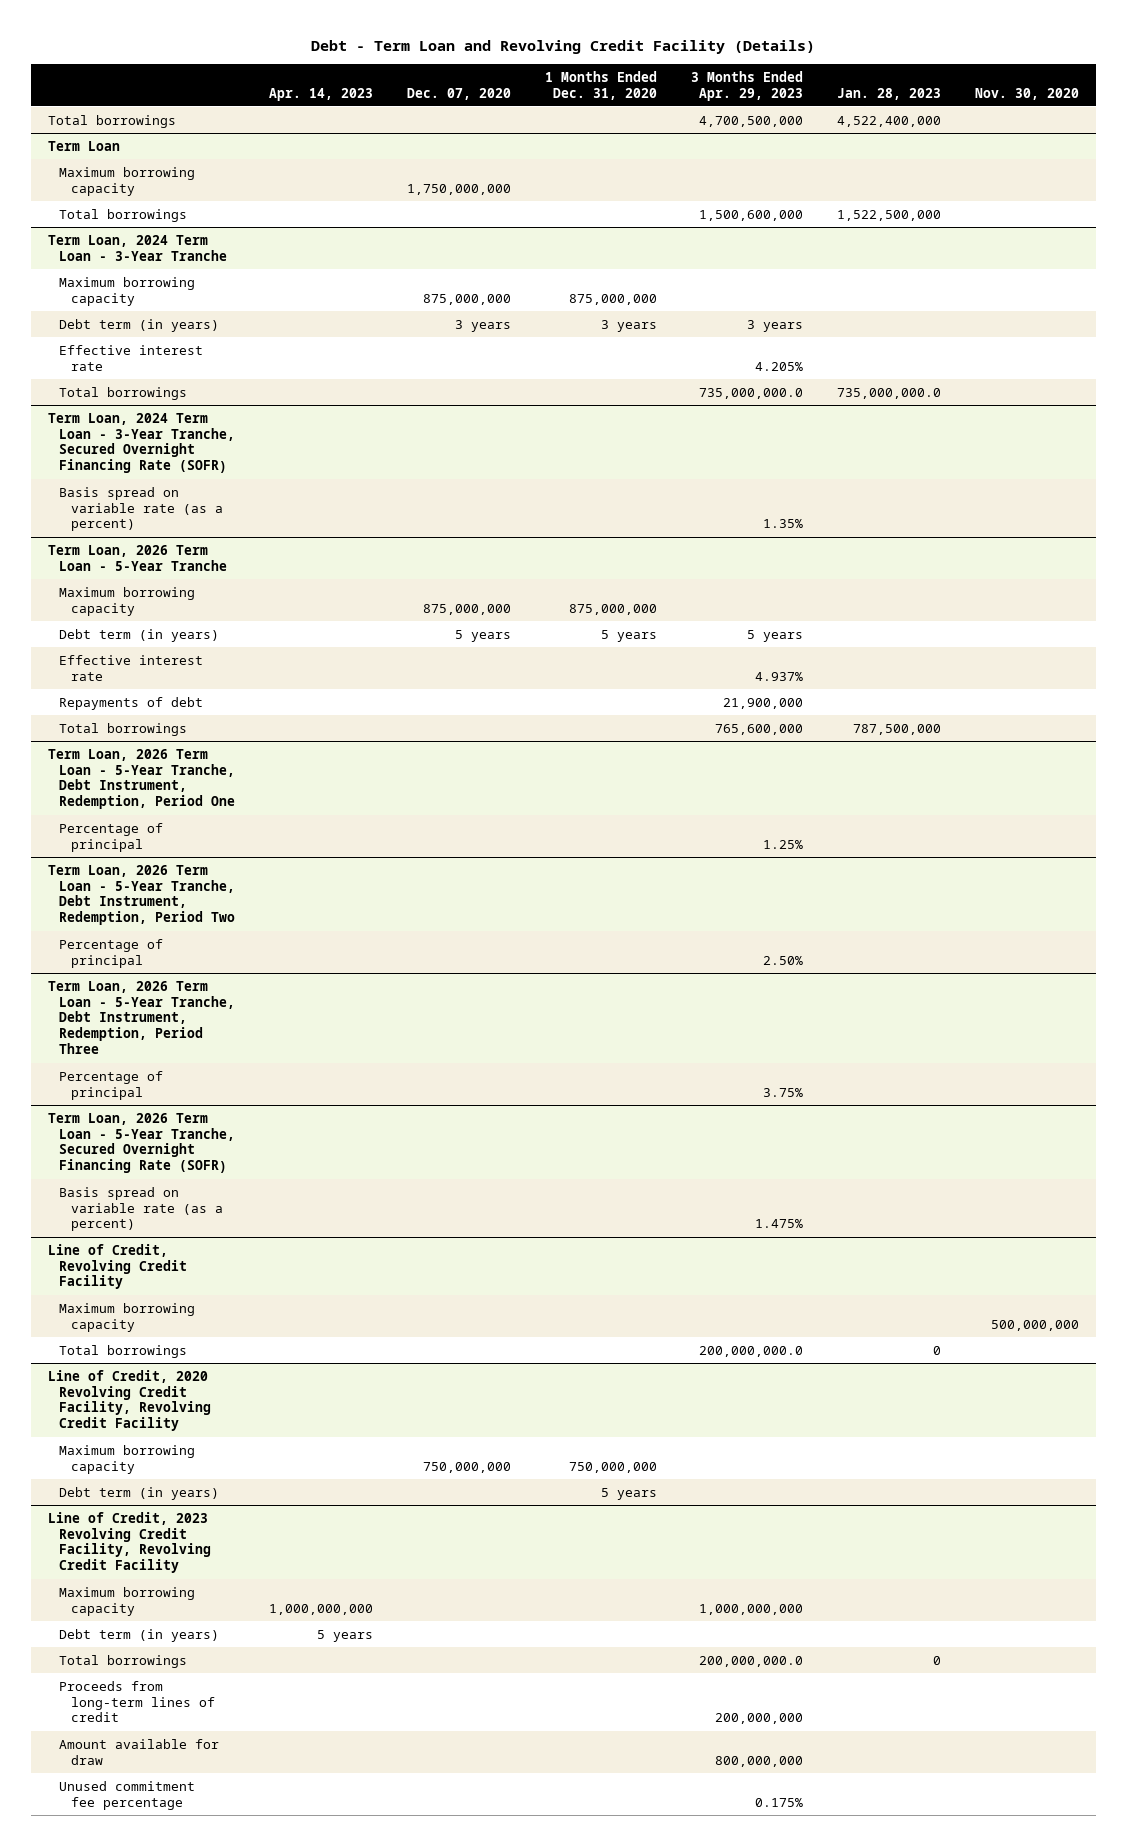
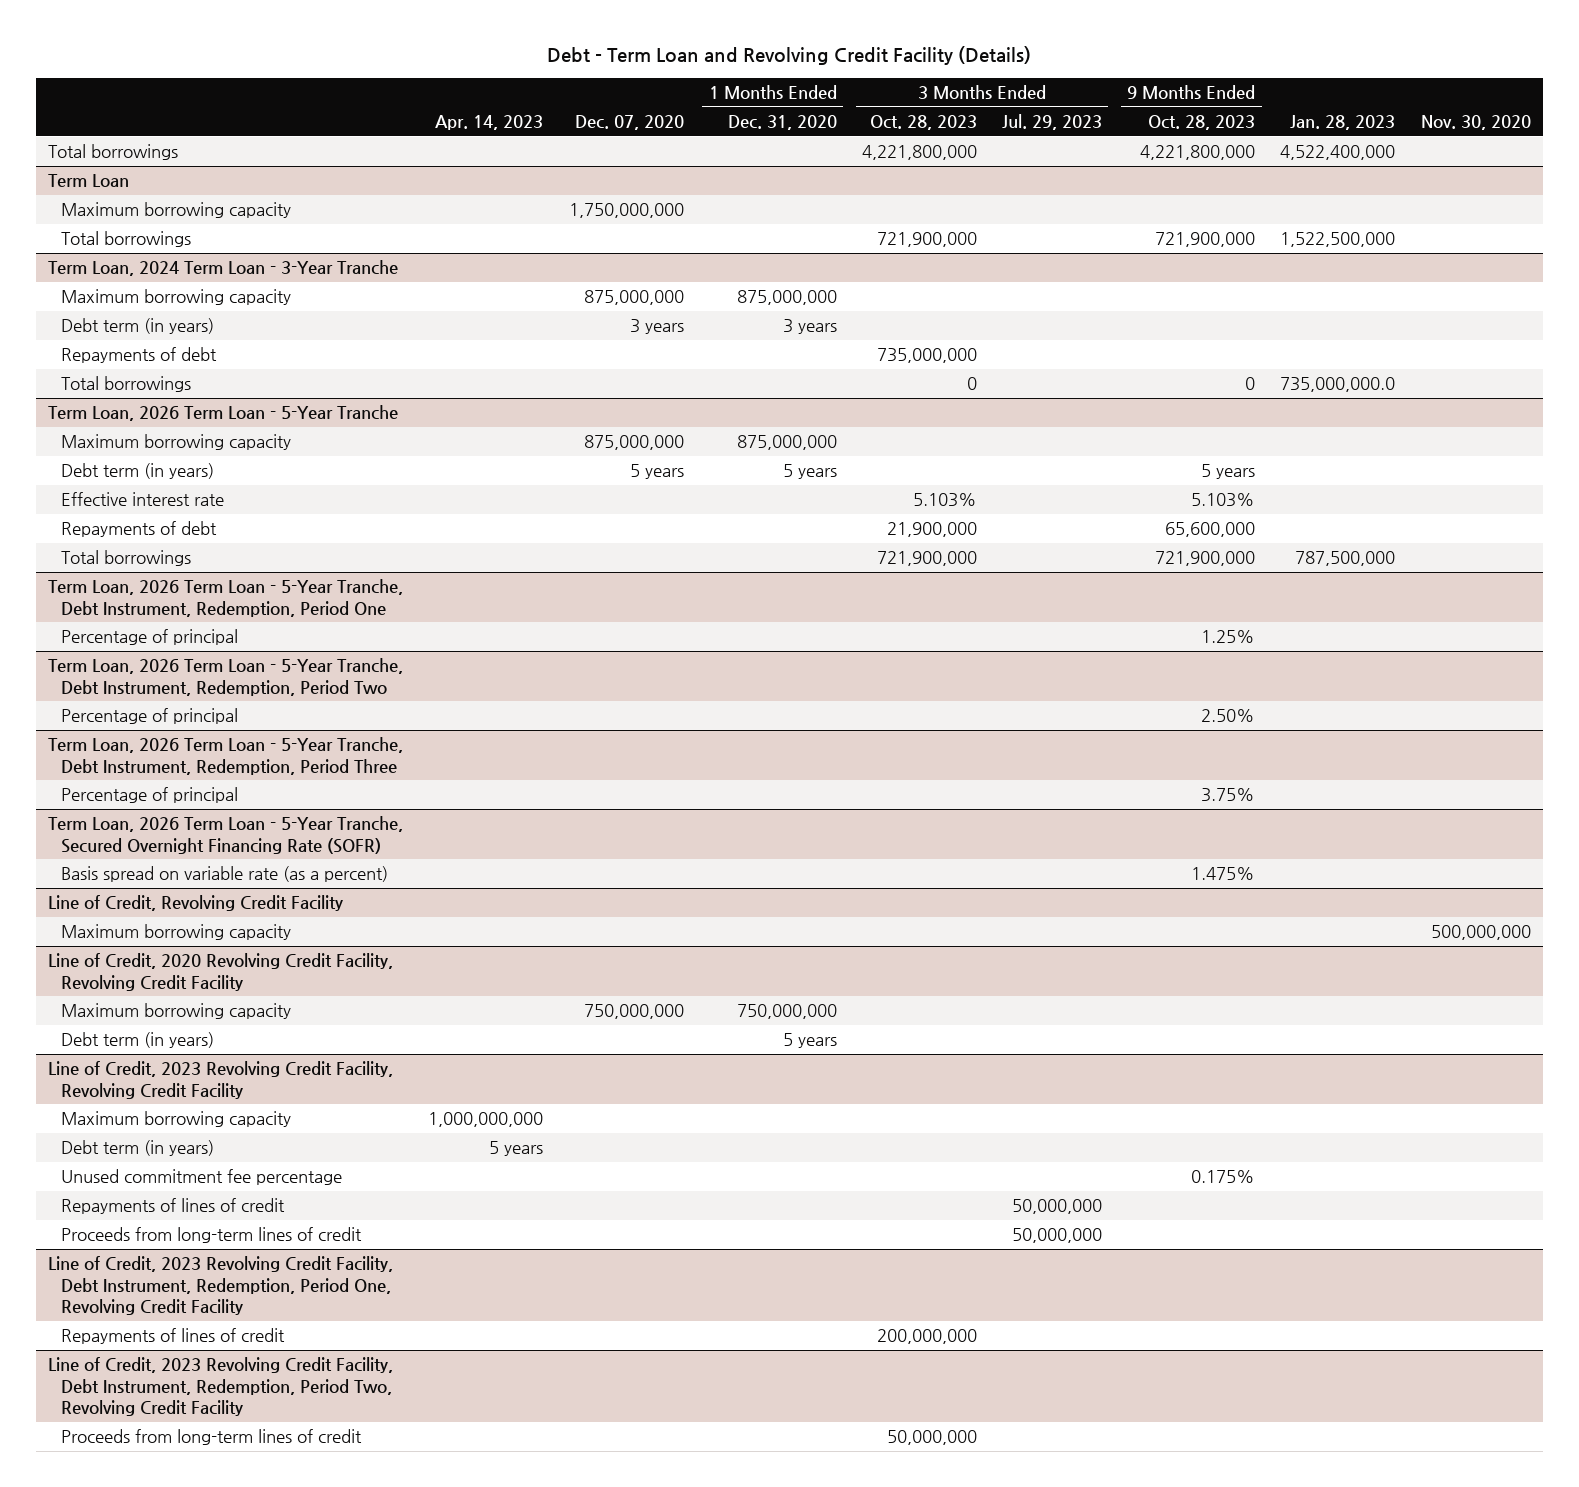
- | Apr. 14, 2023 | Dec. 07, 2020 | 1 Months Ended Dec. 31, 2020 | 3 Months Ended Apr. 29, 2023 | Jan. 28, 2023 | Nov. 30, 2020
+ | Apr. 14, 2023 | Dec. 07, 2020 | 1 Months Ended Dec. 31, 2020 | 3 Months Ended Oct. 28, 2023 | 3 Months Ended Jul. 29, 2023 | 9 Months Ended Oct. 28, 2023 | Jan. 28, 2023 | Nov. 30, 2020
@ Term Loan, 2024 Term Loan - 3-Year Tranche
- Effective interest rate | | | | 4.205% | |
+ Repayments of debt | | | | 735,000,000 | | | |
- Term Loan, 2024 Term Loan - 3-Year Tranche, Secured Overnight Financing Rate (SOFR)
- Basis spread on variable rate (as a percent) | | | | 1.35% | |
@ Line of Credit, Revolving Credit Facility
- Total borrowings | | | | 200,000,000.0 | 0 |
@ Line of Credit, 2023 Revolving Credit Facility, Revolving Credit Facility
- Total borrowings | | | | 200,000,000.0 | 0 |
- Amount available for draw | | | | 800,000,000 | |
+ Repayments of lines of credit | | | | | 50,000,000 | | |
moved down: Proceeds from long-term lines of credit | | | | | 50,000,000 | | |
+ Line of Credit, 2023 Revolving Credit Facility, Debt Instrument, Redemption, Period One, Revolving Credit Facility
+ Repayments of lines of credit | | | | 200,000,000 | | | |
+ Line of Credit, 2023 Revolving Credit Facility, Debt Instrument, Redemption, Period Two, Revolving Credit Facility
+ Proceeds from long-term lines of credit | | | | 50,000,000 | | | |

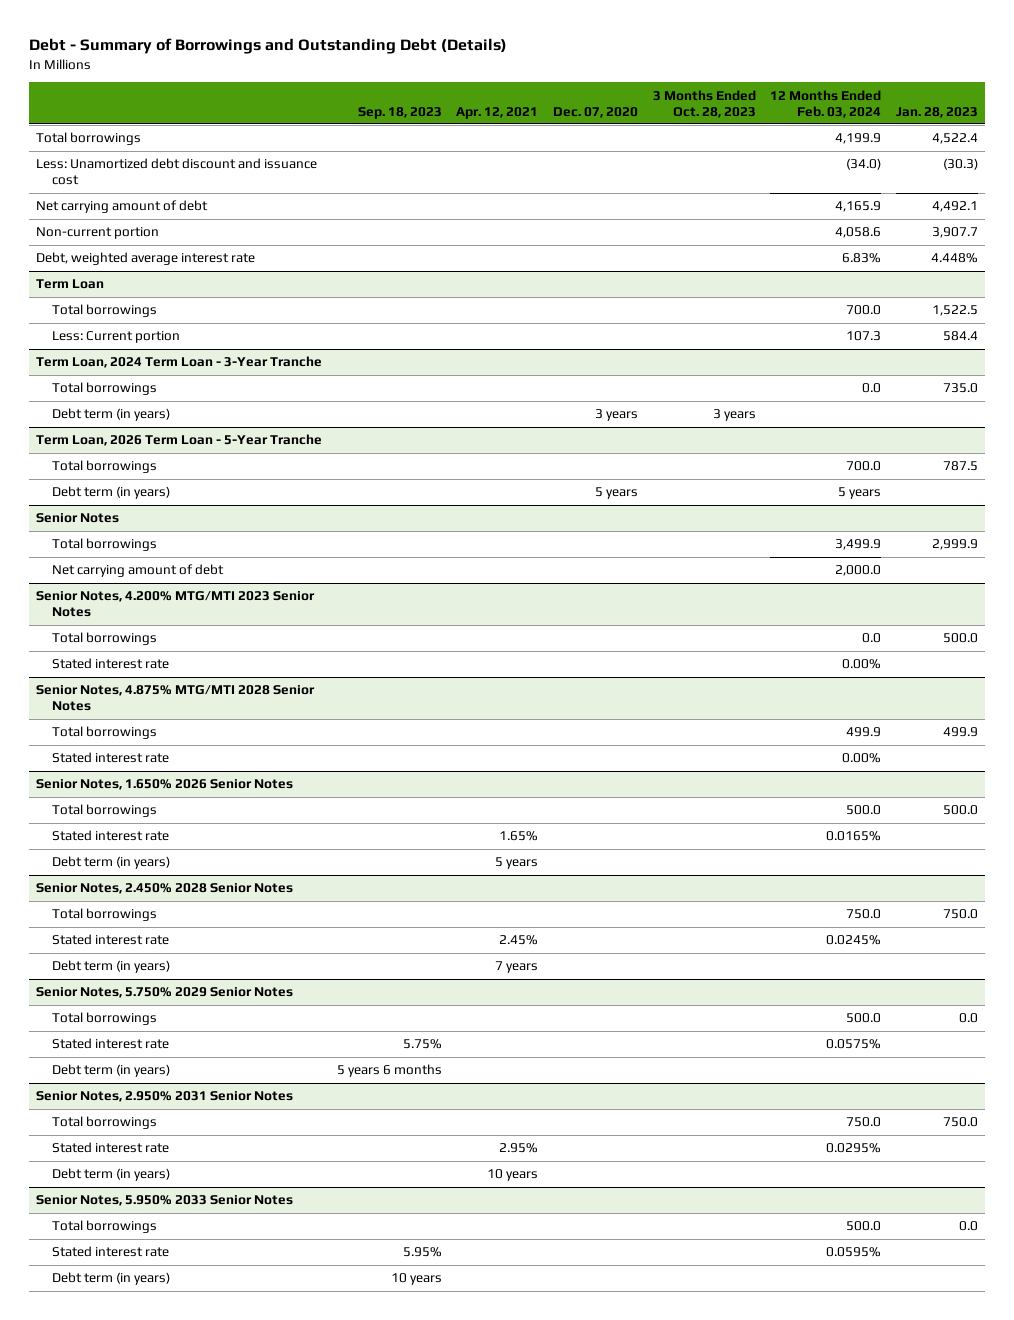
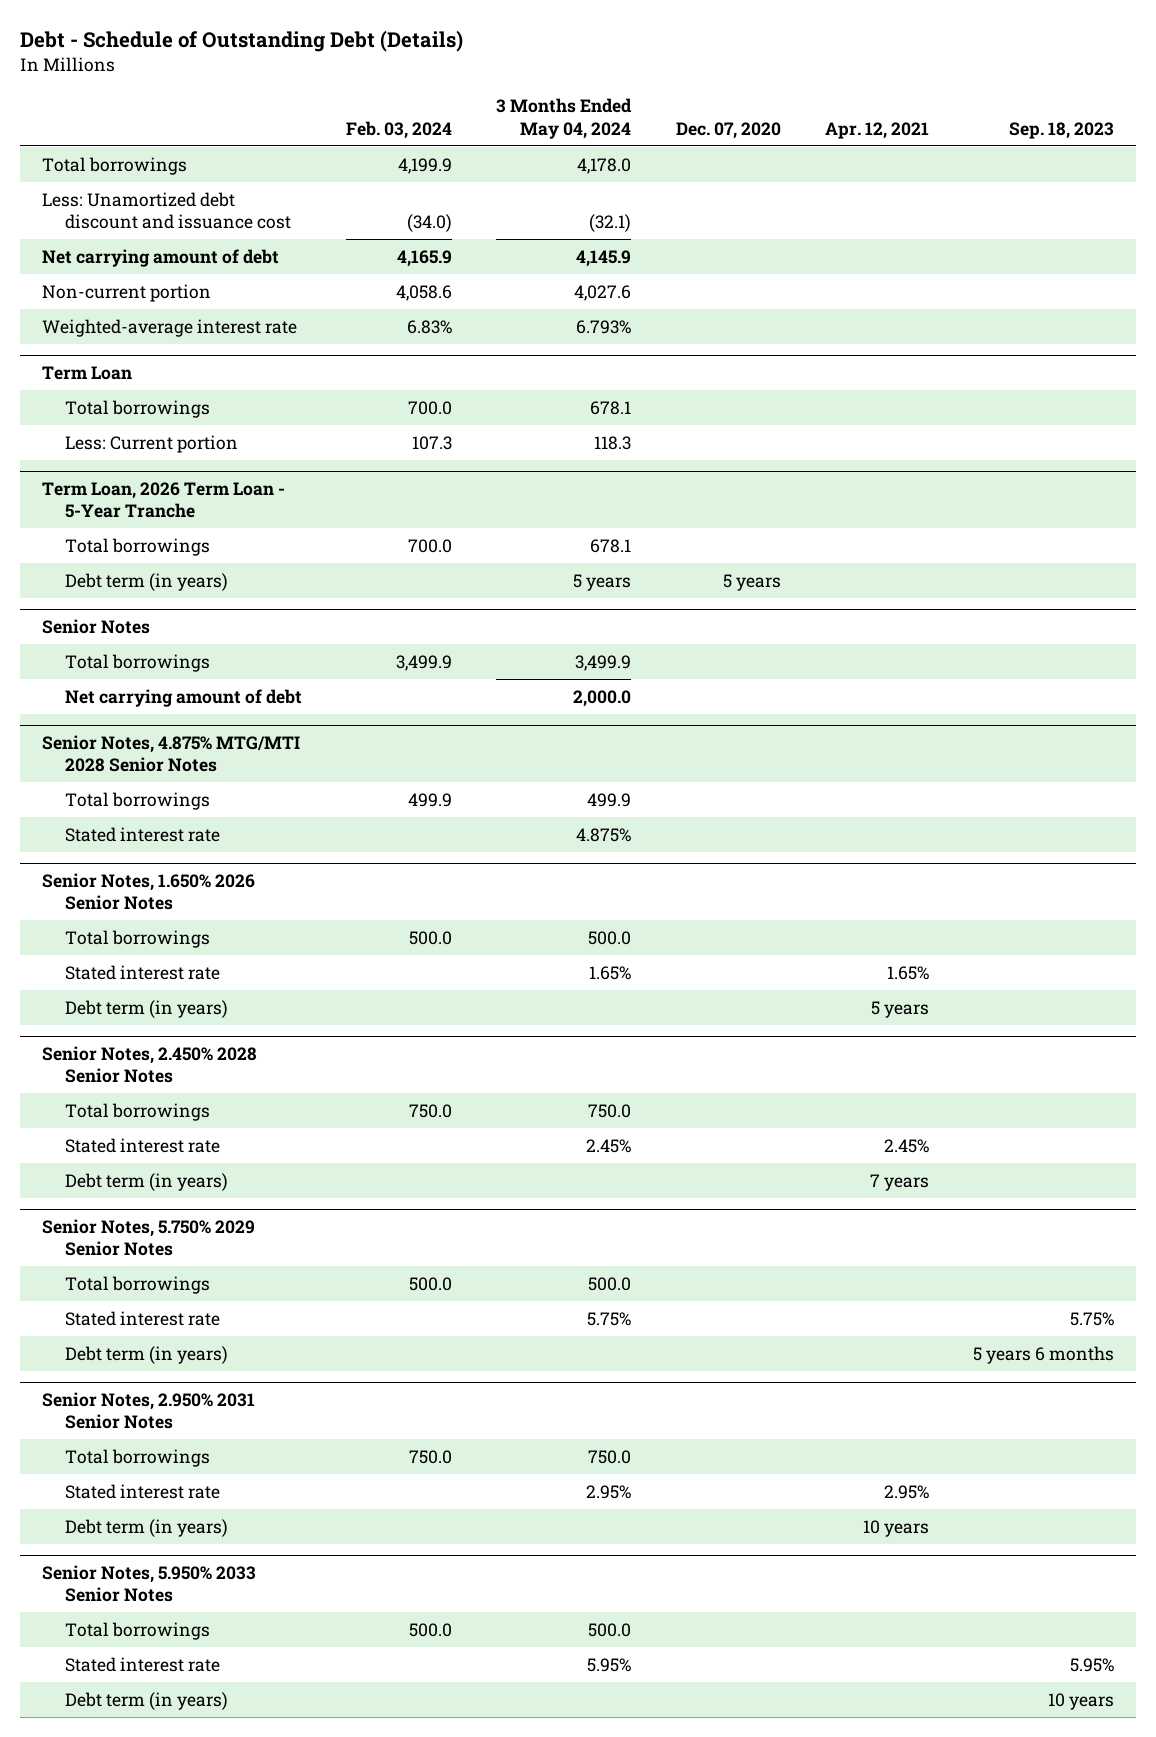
- Debt - Summary of Borrowings and Outstanding Debt (Details)
+ Debt - Schedule of Outstanding Debt (Details)
- | Sep. 18, 2023 | Apr. 12, 2021 | Dec. 07, 2020 | 3 Months Ended Oct. 28, 2023 | 12 Months Ended Feb. 03, 2024 | Jan. 28, 2023
+ | Feb. 03, 2024 | 3 Months Ended May 04, 2024 | Dec. 07, 2020 | Apr. 12, 2021 | Sep. 18, 2023
- Debt, weighted average interest rate | | | | | 6.83% | 4.448%
+ Weighted-average interest rate | 6.83% | 6.793% | | |
- Term Loan, 2024 Term Loan - 3-Year Tranche
- Total borrowings | | | | | 0.0 | 735.0
- Debt term (in years) | | | 3 years | 3 years | |
- Senior Notes, 4.200% MTG/MTI 2023 Senior Notes
- Total borrowings | | | | | 0.0 | 500.0
- Stated interest rate | | | | | 0.00% |

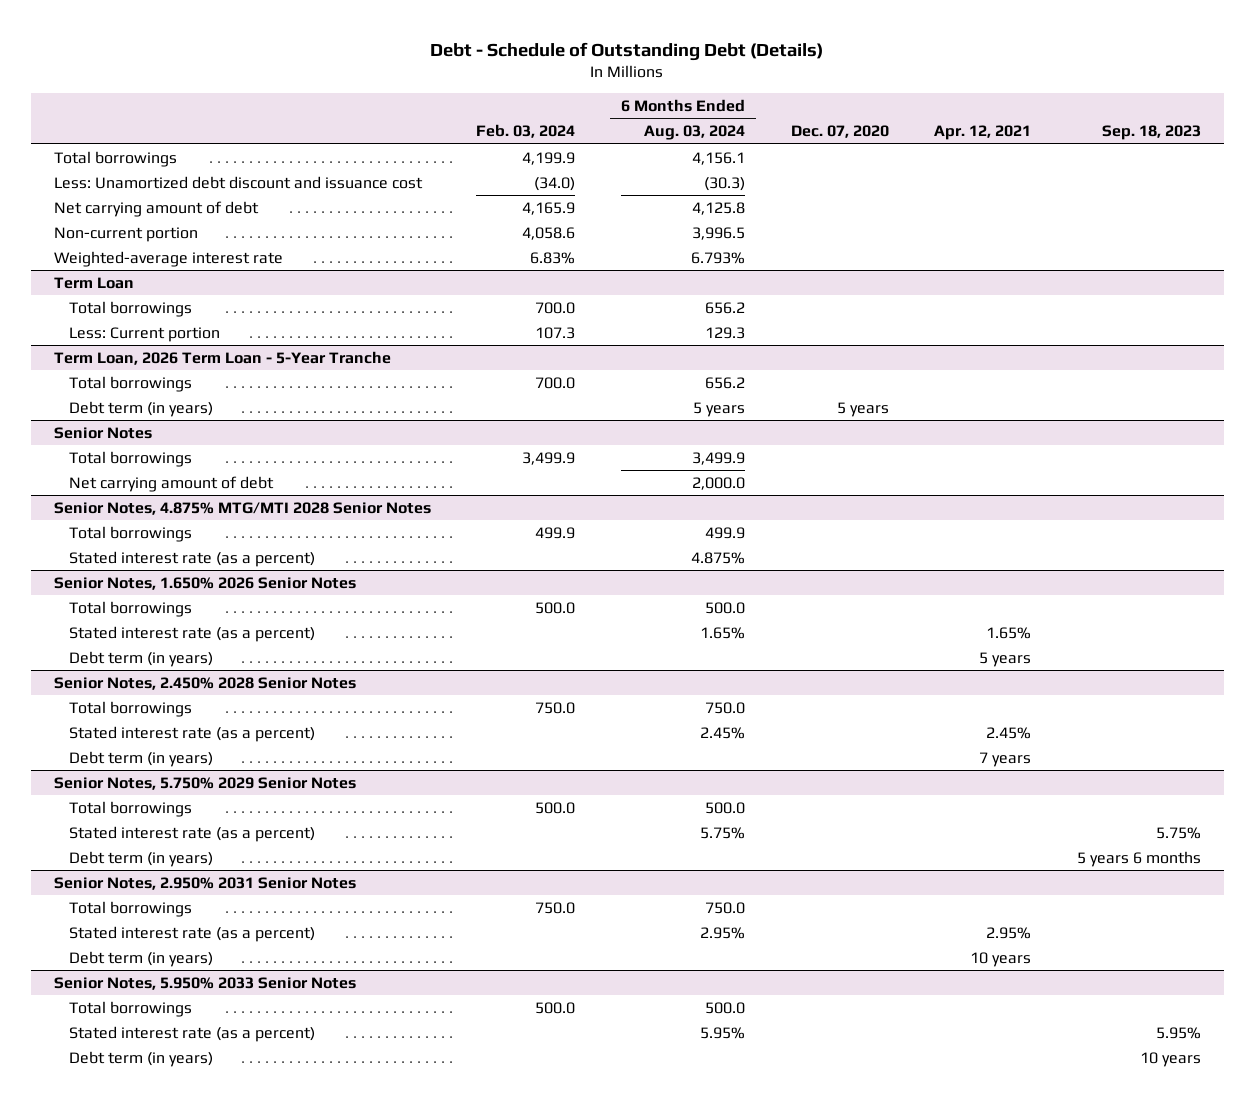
- | Feb. 03, 2024 | 3 Months Ended May 04, 2024 | Dec. 07, 2020 | Apr. 12, 2021 | Sep. 18, 2023
+ | Feb. 03, 2024 | 6 Months Ended Aug. 03, 2024 | Dec. 07, 2020 | Apr. 12, 2021 | Sep. 18, 2023
@ Senior Notes, 4.875% MTG/MTI 2028 Senior Notes
- Stated interest rate | | 4.875% | | |
+ Stated interest rate (as a percent) | | 4.875% | | |
@ Senior Notes, 1.650% 2026 Senior Notes
- Stated interest rate | | 1.65% | | 1.65% |
+ Stated interest rate (as a percent) | | 1.65% | | 1.65% |
@ Senior Notes, 2.450% 2028 Senior Notes
- Stated interest rate | | 2.45% | | 2.45% |
+ Stated interest rate (as a percent) | | 2.45% | | 2.45% |
@ Senior Notes, 5.750% 2029 Senior Notes
- Stated interest rate | | 5.75% | | | 5.75%
+ Stated interest rate (as a percent) | | 5.75% | | | 5.75%
@ Senior Notes, 2.950% 2031 Senior Notes
- Stated interest rate | | 2.95% | | 2.95% |
+ Stated interest rate (as a percent) | | 2.95% | | 2.95% |
@ Senior Notes, 5.950% 2033 Senior Notes
- Stated interest rate | | 5.95% | | | 5.95%
+ Stated interest rate (as a percent) | | 5.95% | | | 5.95%

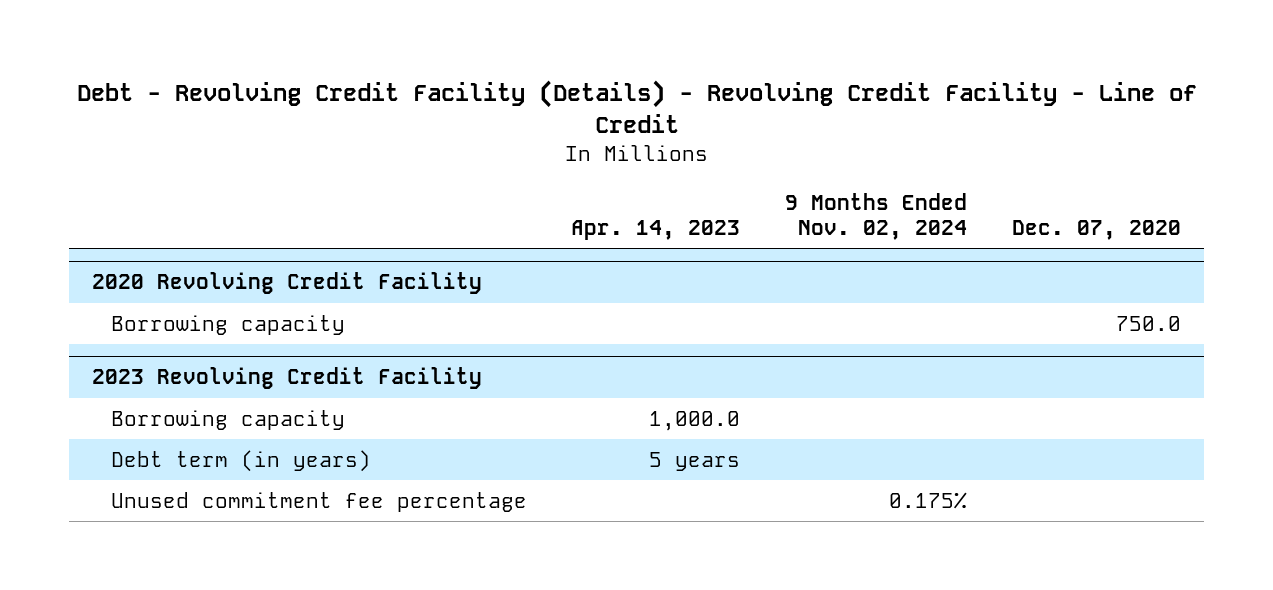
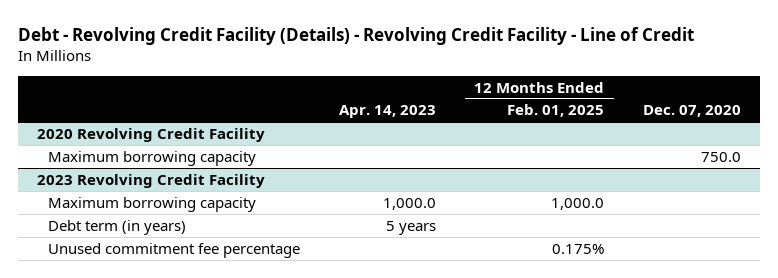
- | Apr. 14, 2023 | 9 Months Ended Nov. 02, 2024 | Dec. 07, 2020
+ | Apr. 14, 2023 | 12 Months Ended Feb. 01, 2025 | Dec. 07, 2020
@ 2020 Revolving Credit Facility
- Borrowing capacity | | | 750.0
+ Maximum borrowing capacity | | | 750.0
@ 2023 Revolving Credit Facility
- Borrowing capacity | 1,000.0 | |
+ Maximum borrowing capacity | 1,000.0 | 1,000.0 |

